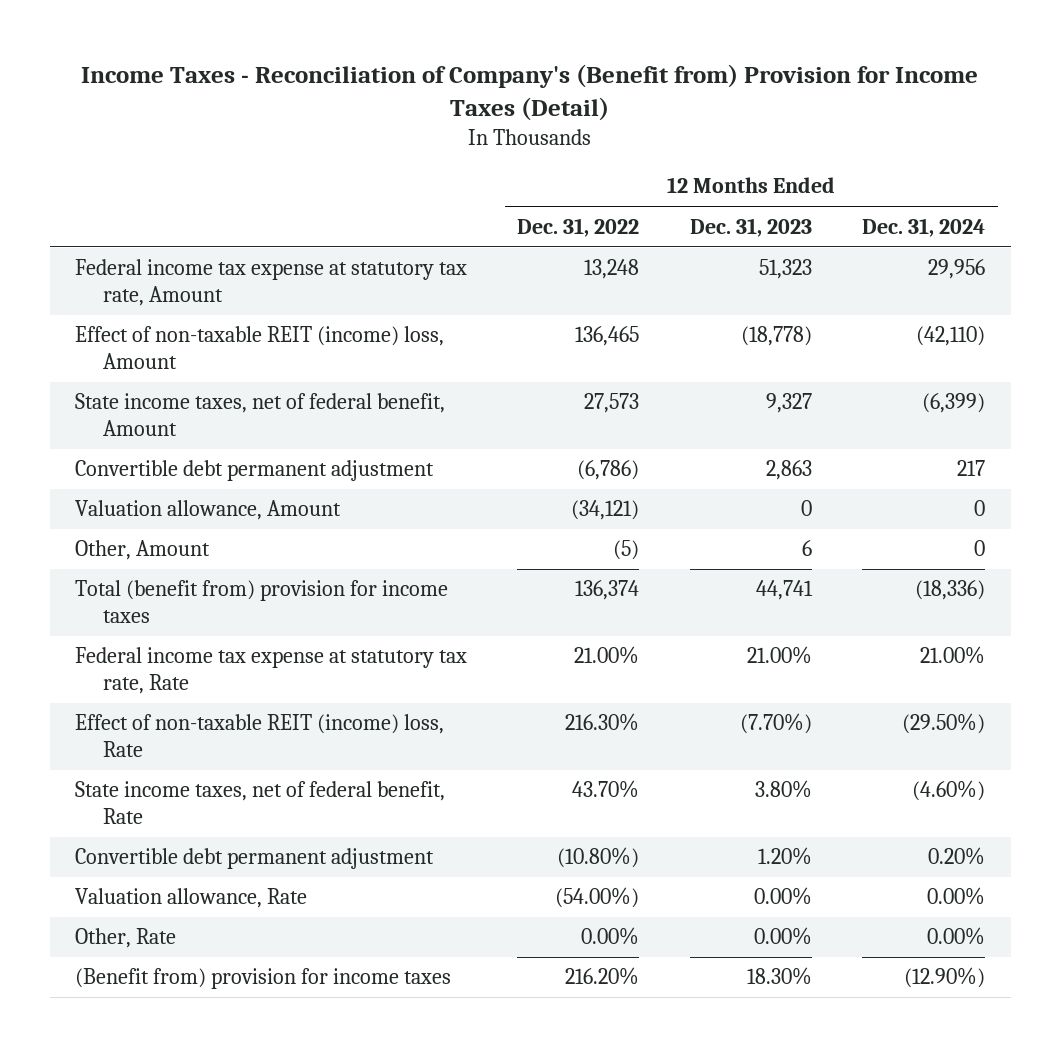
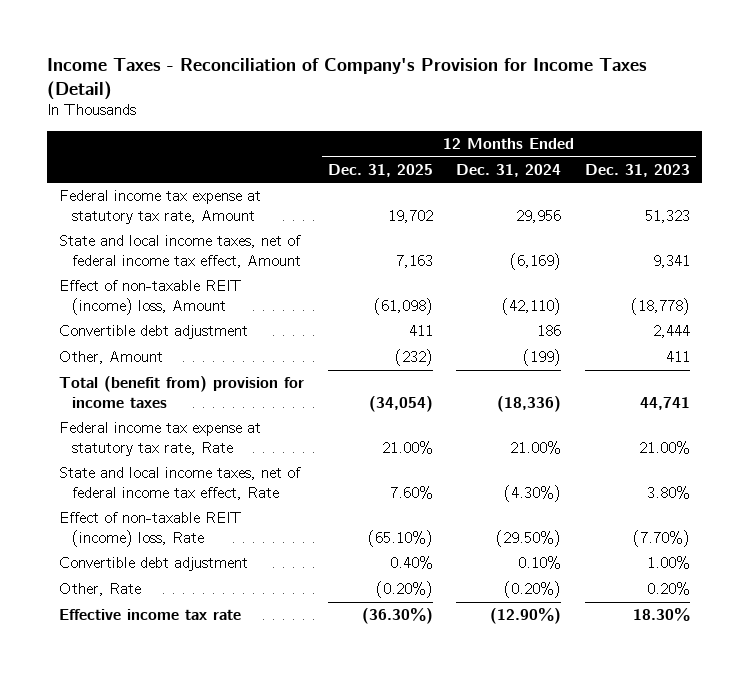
- Income Taxes - Reconciliation of Company's (Benefit from) Provision for Income Taxes (Detail)
+ Income Taxes - Reconciliation of Company's Provision for Income Taxes (Detail)
- | 12 Months Ended Dec. 31, 2022 | 12 Months Ended Dec. 31, 2023 | 12 Months Ended Dec. 31, 2024
+ | 12 Months Ended Dec. 31, 2025 | 12 Months Ended Dec. 31, 2024 | 12 Months Ended Dec. 31, 2023
+ State and local income taxes, net of federal income tax effect, Amount | 7,163 | (6,169) | 9,341
- State income taxes, net of federal benefit, Amount | 27,573 | 9,327 | (6,399)
- Convertible debt permanent adjustment | (6,786) | 2,863 | 217
- Valuation allowance, Amount | (34,121) | 0 | 0
- Other, Amount | (5) | 6 | 0
+ Convertible debt adjustment | 411 | 186 | 2,444
+ Other, Amount | (232) | (199) | 411
+ State and local income taxes, net of federal income tax effect, Rate | 7.60% | (4.30%) | 3.80%
- State income taxes, net of federal benefit, Rate | 43.70% | 3.80% | (4.60%)
- Convertible debt permanent adjustment | (10.80%) | 1.20% | 0.20%
- Valuation allowance, Rate | (54.00%) | 0.00% | 0.00%
- Other, Rate | 0.00% | 0.00% | 0.00%
- (Benefit from) provision for income taxes | 216.20% | 18.30% | (12.90%)
+ Convertible debt adjustment | 0.40% | 0.10% | 1.00%
+ Other, Rate | (0.20%) | (0.20%) | 0.20%
+ Effective income tax rate | (36.30%) | (12.90%) | 18.30%

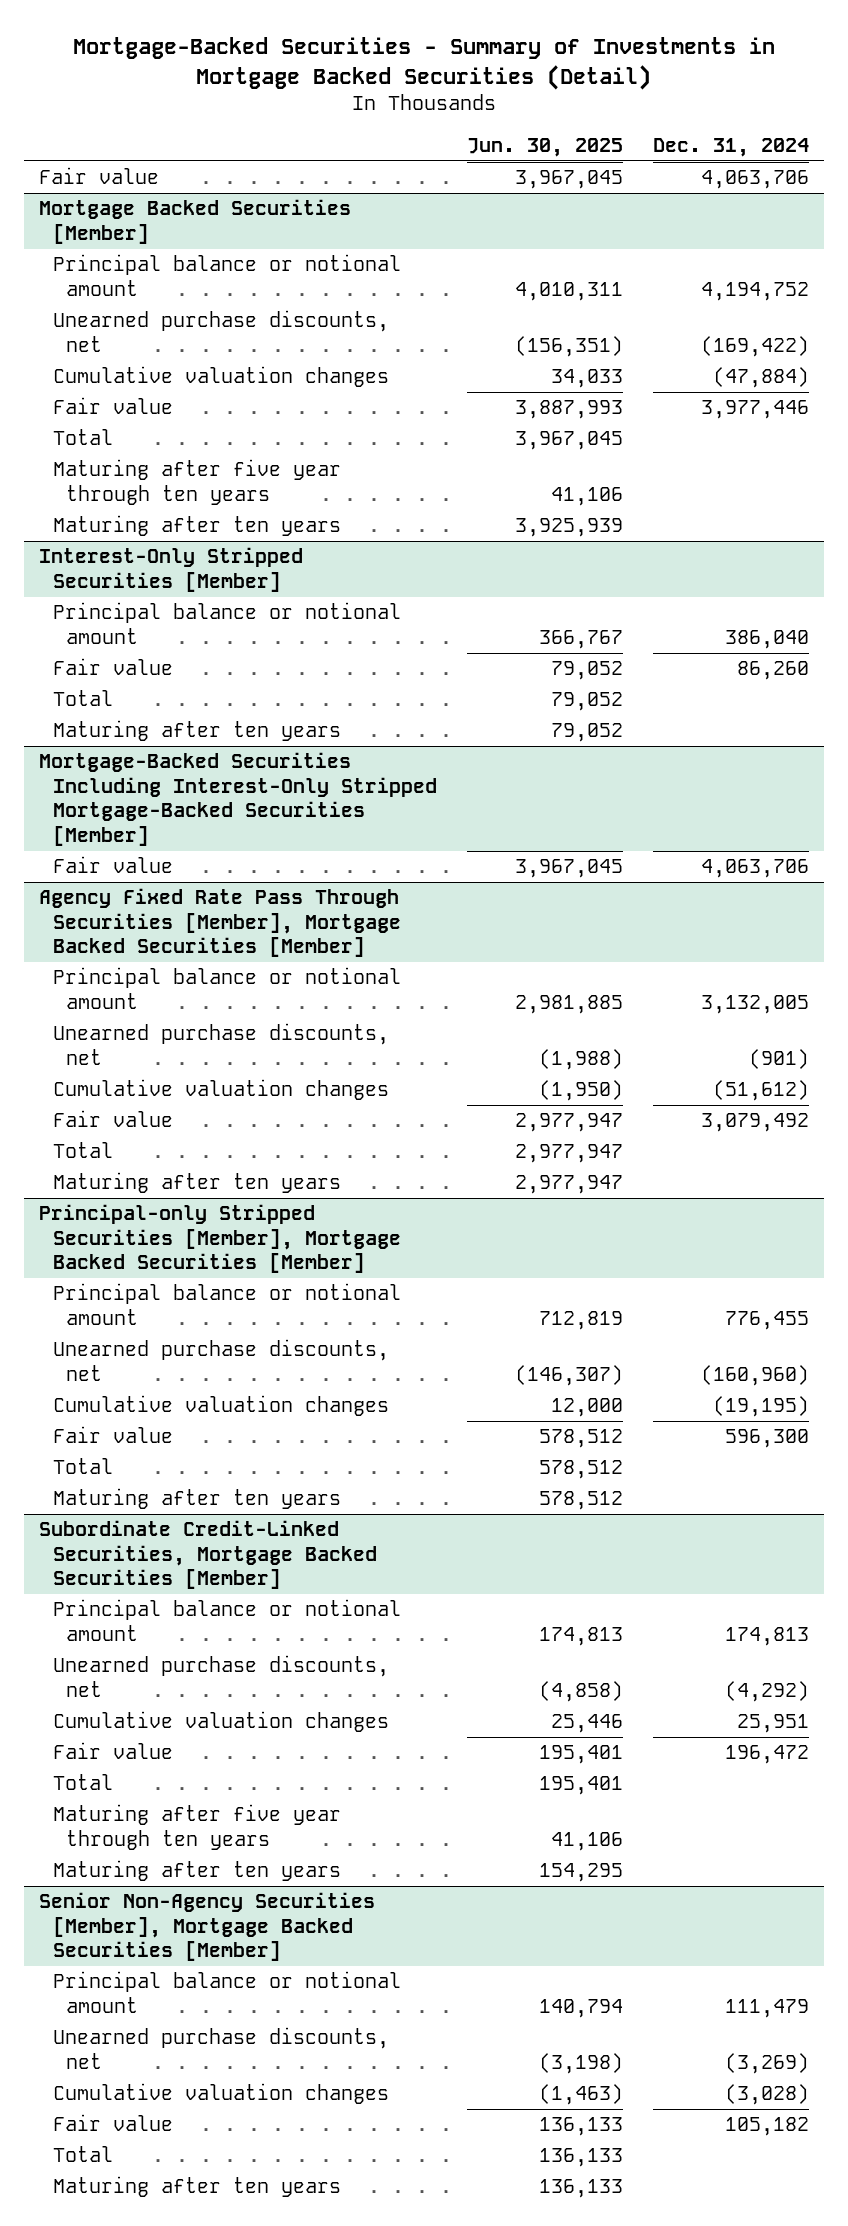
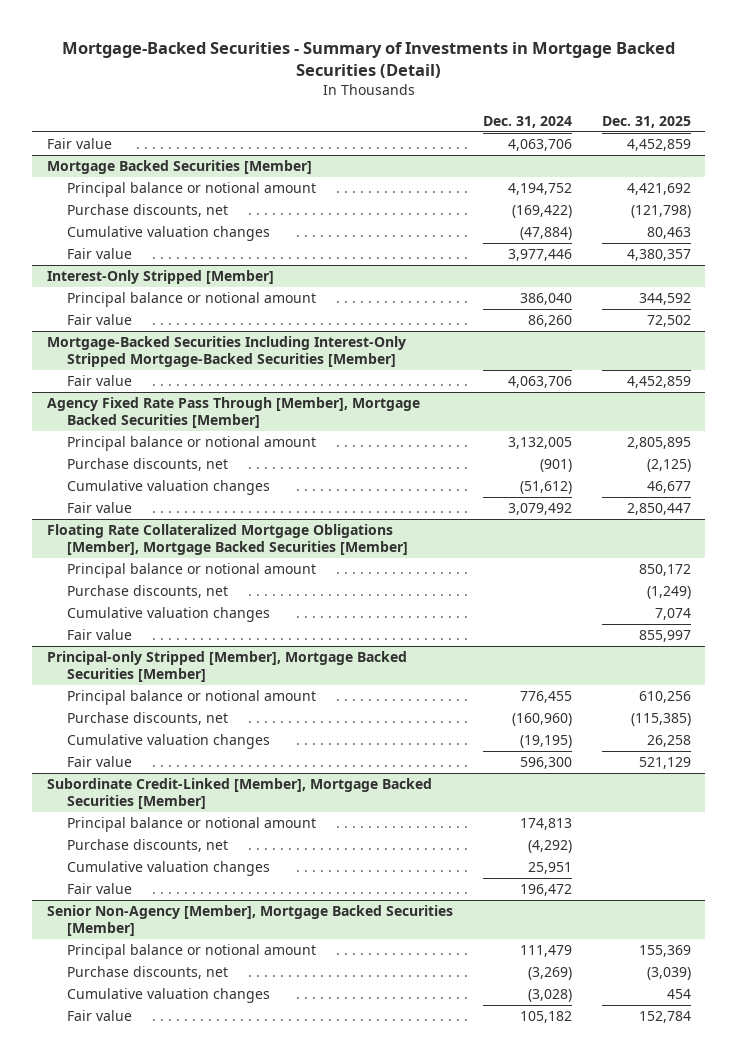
- | Jun. 30, 2025 | Dec. 31, 2024
+ | Dec. 31, 2024 | Dec. 31, 2025
@ Mortgage Backed Securities [Member]
- Unearned purchase discounts, net | (156,351) | (169,422)
+ Purchase discounts, net | (169,422) | (121,798)
- Total | 3,967,045 |
- Maturing after five year through ten years | 41,106 |
- Maturing after ten years | 3,925,939 |
- Interest-Only Stripped Securities [Member]
+ Interest-Only Stripped [Member]
- Total | 79,052 |
- Maturing after ten years | 79,052 |
- Agency Fixed Rate Pass Through Securities [Member], Mortgage Backed Securities [Member]
+ Agency Fixed Rate Pass Through [Member], Mortgage Backed Securities [Member]
- Unearned purchase discounts, net | (1,988) | (901)
+ Purchase discounts, net | (901) | (2,125)
- Total | 2,977,947 |
- Maturing after ten years | 2,977,947 |
- Principal-only Stripped Securities [Member], Mortgage Backed Securities [Member]
+ Floating Rate Collateralized Mortgage Obligations [Member], Mortgage Backed Securities [Member]
+ Principal balance or notional amount | | 850,172
+ Purchase discounts, net | | (1,249)
+ Cumulative valuation changes | | 7,074
+ Fair value | | 855,997
+ Principal-only Stripped [Member], Mortgage Backed Securities [Member]
- Unearned purchase discounts, net | (146,307) | (160,960)
+ Purchase discounts, net | (160,960) | (115,385)
- Total | 578,512 |
- Maturing after ten years | 578,512 |
- Subordinate Credit-Linked Securities, Mortgage Backed Securities [Member]
+ Subordinate Credit-Linked [Member], Mortgage Backed Securities [Member]
- Unearned purchase discounts, net | (4,858) | (4,292)
+ Purchase discounts, net | (4,292) |
- Total | 195,401 |
- Maturing after five year through ten years | 41,106 |
- Maturing after ten years | 154,295 |
- Senior Non-Agency Securities [Member], Mortgage Backed Securities [Member]
+ Senior Non-Agency [Member], Mortgage Backed Securities [Member]
- Unearned purchase discounts, net | (3,198) | (3,269)
+ Purchase discounts, net | (3,269) | (3,039)
- Total | 136,133 |
- Maturing after ten years | 136,133 |

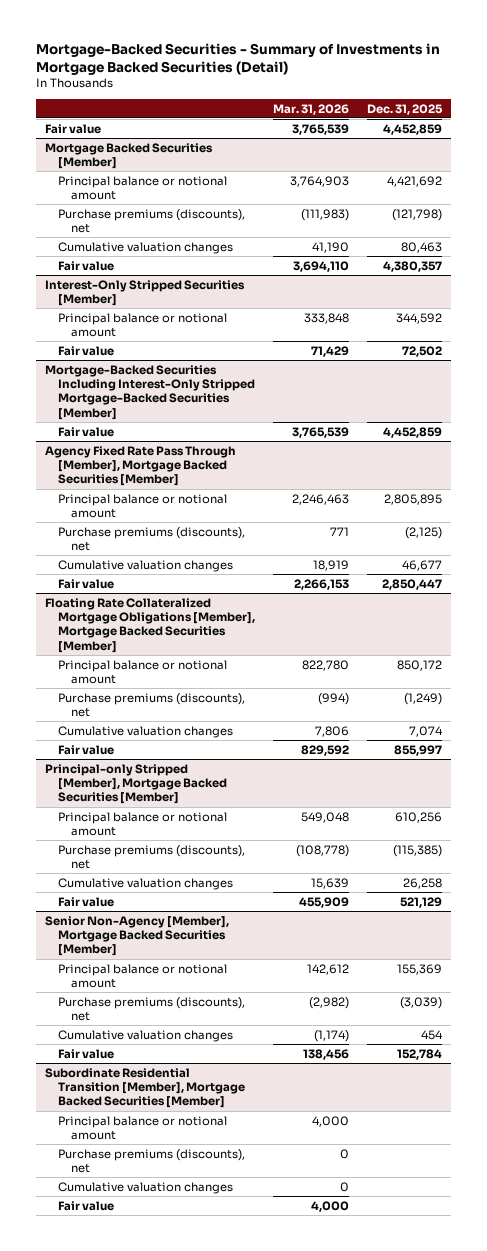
- | Dec. 31, 2024 | Dec. 31, 2025
+ | Mar. 31, 2026 | Dec. 31, 2025
@ Mortgage Backed Securities [Member]
- Purchase discounts, net | (169,422) | (121,798)
+ Purchase premiums (discounts), net | (111,983) | (121,798)
- Interest-Only Stripped [Member]
+ Interest-Only Stripped Securities [Member]
@ Agency Fixed Rate Pass Through [Member], Mortgage Backed Securities [Member]
- Purchase discounts, net | (901) | (2,125)
+ Purchase premiums (discounts), net | 771 | (2,125)
@ Floating Rate Collateralized Mortgage Obligations [Member], Mortgage Backed Securities [Member]
- Purchase discounts, net | | (1,249)
+ Purchase premiums (discounts), net | (994) | (1,249)
@ Principal-only Stripped [Member], Mortgage Backed Securities [Member]
- Purchase discounts, net | (160,960) | (115,385)
+ Purchase premiums (discounts), net | (108,778) | (115,385)
- Subordinate Credit-Linked [Member], Mortgage Backed Securities [Member]
- Principal balance or notional amount | 174,813 |
- Purchase discounts, net | (4,292) |
- Cumulative valuation changes | 25,951 |
- Fair value | 196,472 |
@ Senior Non-Agency [Member], Mortgage Backed Securities [Member]
- Purchase discounts, net | (3,269) | (3,039)
+ Purchase premiums (discounts), net | (2,982) | (3,039)
+ Subordinate Residential Transition [Member], Mortgage Backed Securities [Member]
+ Principal balance or notional amount | 4,000 |
+ Purchase premiums (discounts), net | 0 |
+ Cumulative valuation changes | 0 |
+ Fair value | 4,000 |

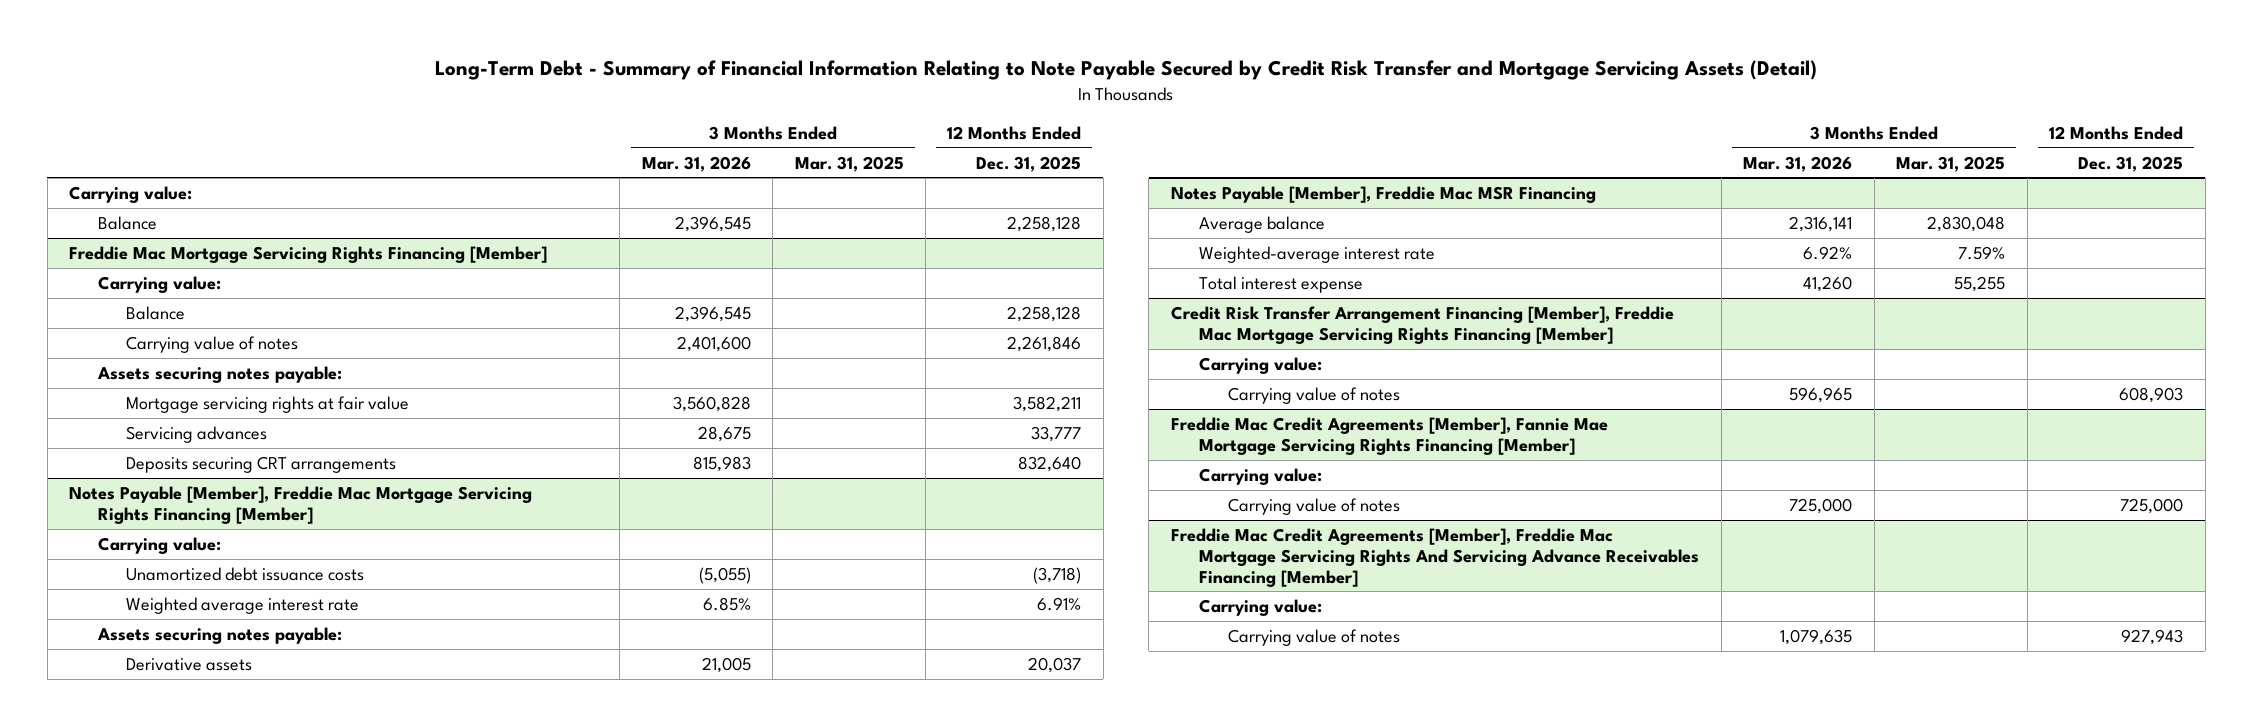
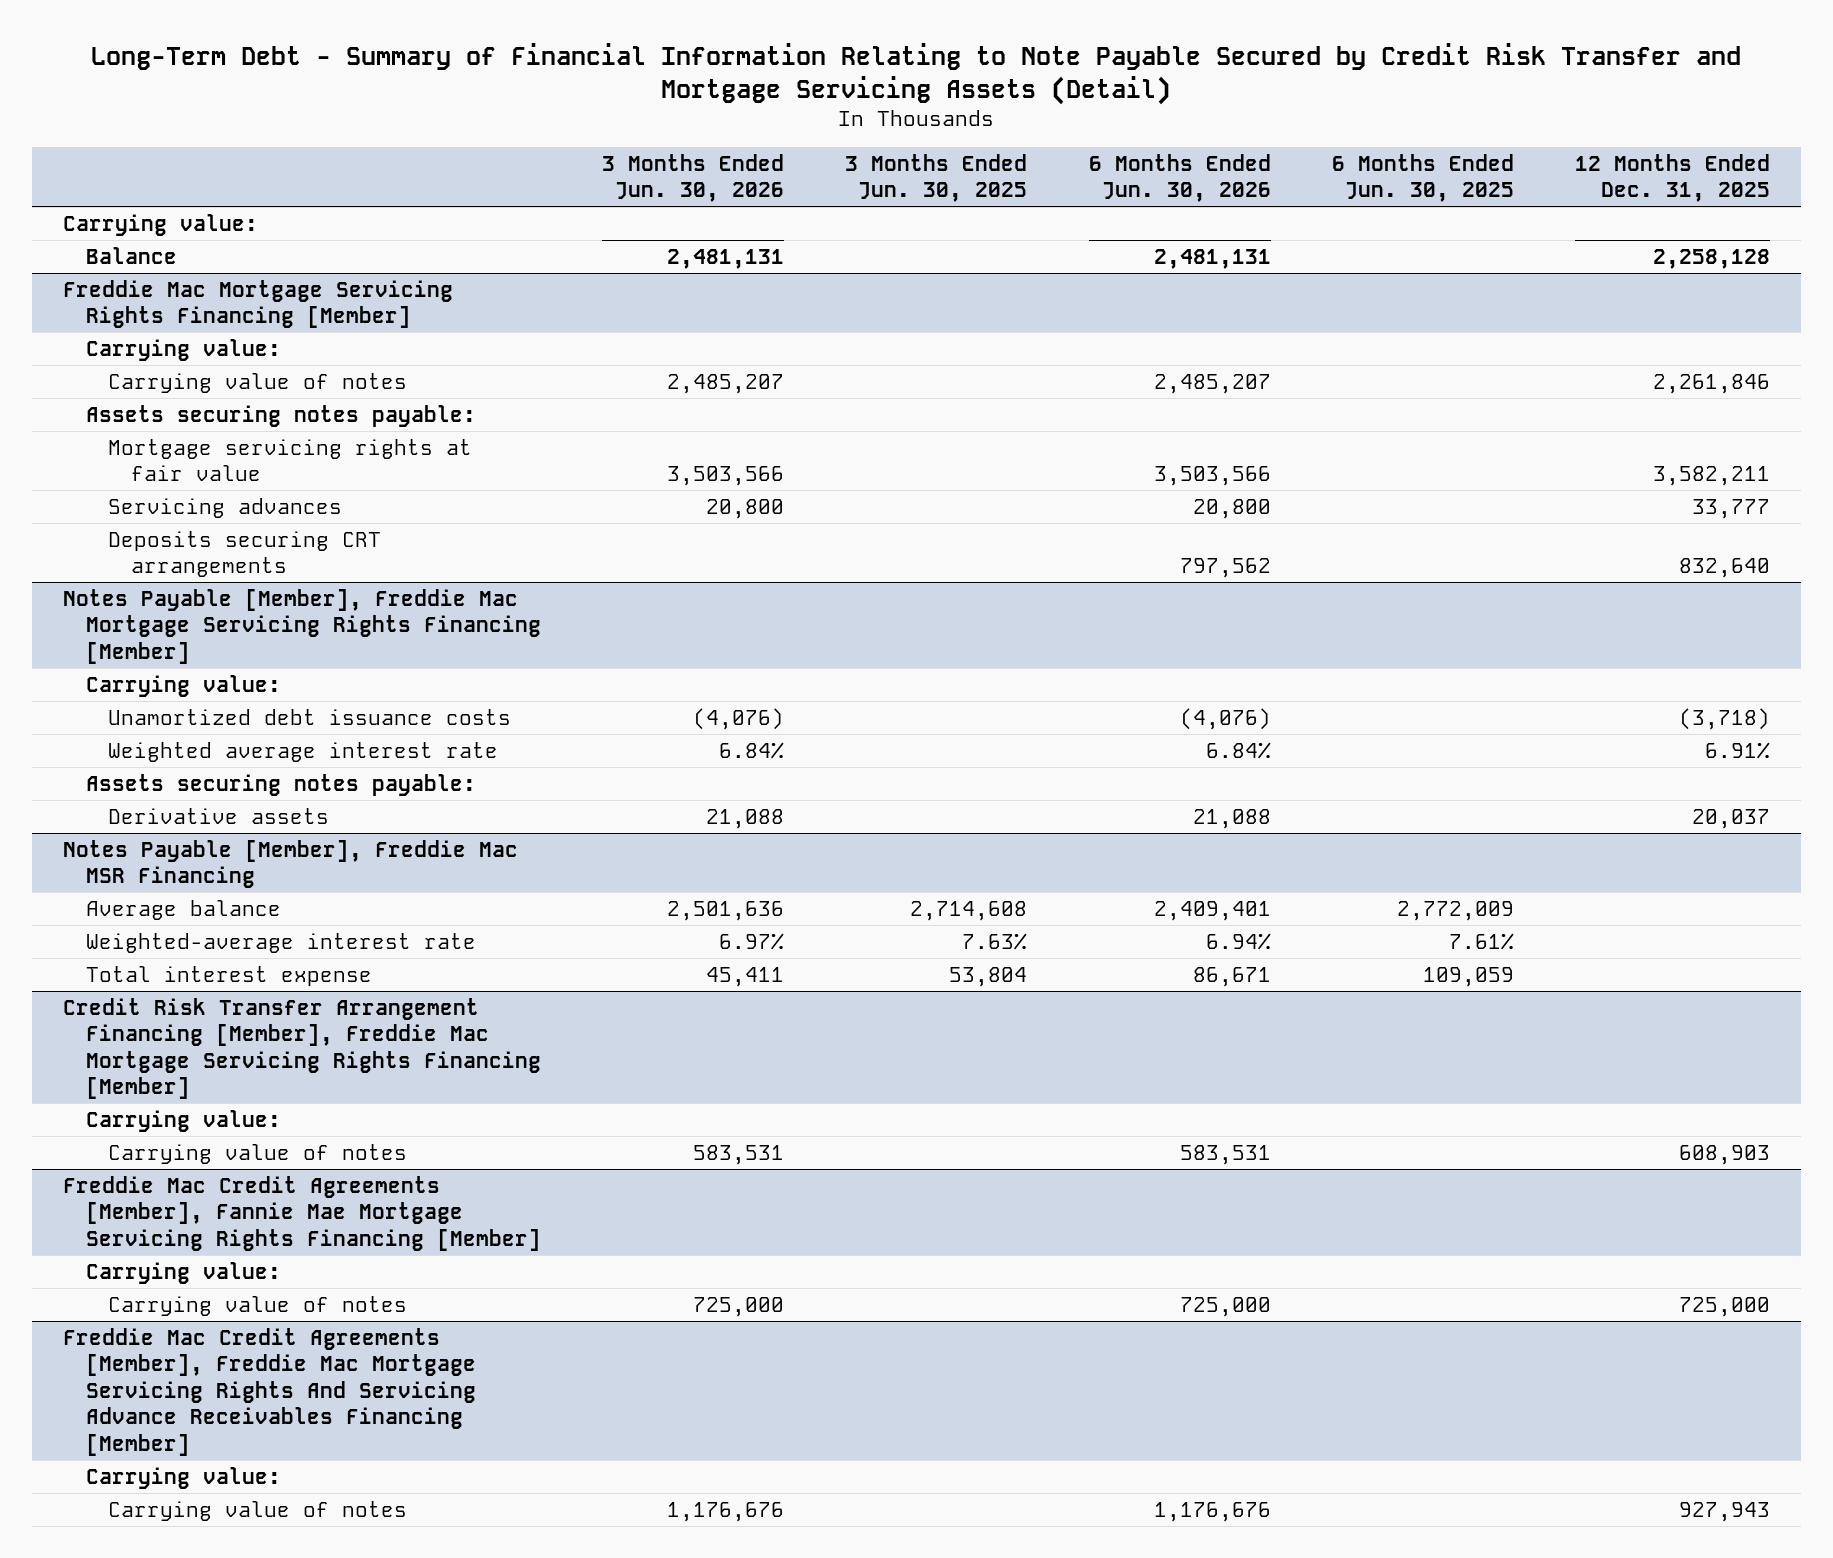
- | 3 Months Ended Mar. 31, 2026 | 3 Months Ended Mar. 31, 2025 | 12 Months Ended Dec. 31, 2025
+ | 3 Months Ended Jun. 30, 2026 | 3 Months Ended Jun. 30, 2025 | 6 Months Ended Jun. 30, 2026 | 6 Months Ended Jun. 30, 2025 | 12 Months Ended Dec. 31, 2025
@ Freddie Mac Mortgage Servicing Rights Financing [Member]
- Balance | 2,396,545 | | 2,258,128

